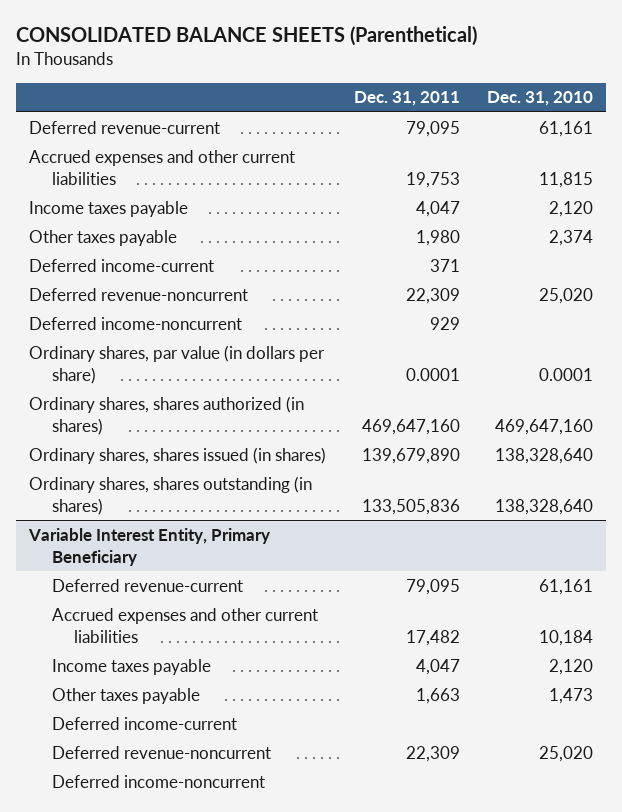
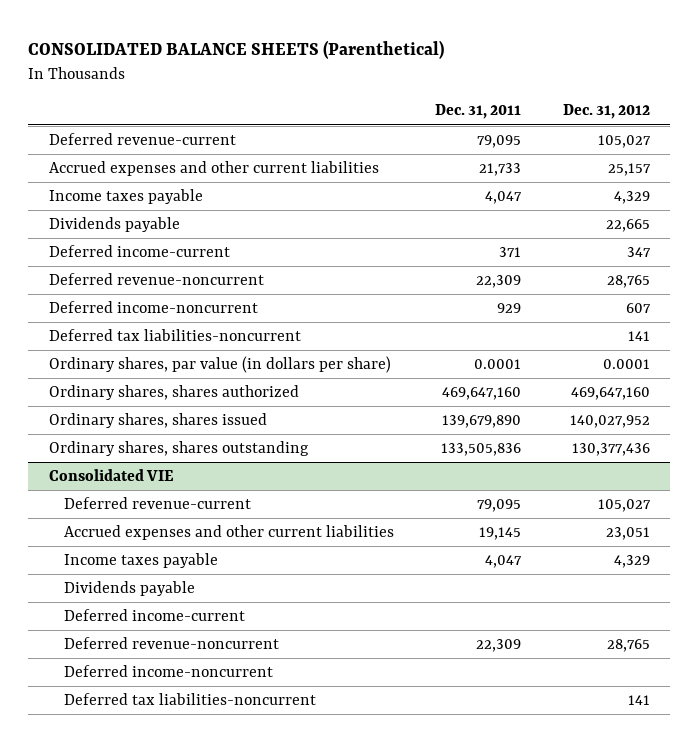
- | Dec. 31, 2011 | Dec. 31, 2010
+ | Dec. 31, 2011 | Dec. 31, 2012
- Accrued expenses and other current liabilities | 19,753 | 11,815
+ Accrued expenses and other current liabilities | 21,733 | 25,157
- Other taxes payable | 1,980 | 2,374
+ Dividends payable | | 22,665
+ Deferred tax liabilities-noncurrent | | 141
- Ordinary shares, shares authorized (in shares) | 469,647,160 | 469,647,160
- Ordinary shares, shares issued (in shares) | 139,679,890 | 138,328,640
- Ordinary shares, shares outstanding (in shares) | 133,505,836 | 138,328,640
- Variable Interest Entity, Primary Beneficiary
+ Ordinary shares, shares authorized | 469,647,160 | 469,647,160
+ Ordinary shares, shares issued | 139,679,890 | 140,027,952
+ Ordinary shares, shares outstanding | 133,505,836 | 130,377,436
+ Consolidated VIE
- Accrued expenses and other current liabilities | 17,482 | 10,184
+ Accrued expenses and other current liabilities | 19,145 | 23,051
- Other taxes payable | 1,663 | 1,473
+ Dividends payable
+ Deferred tax liabilities-noncurrent | | 141

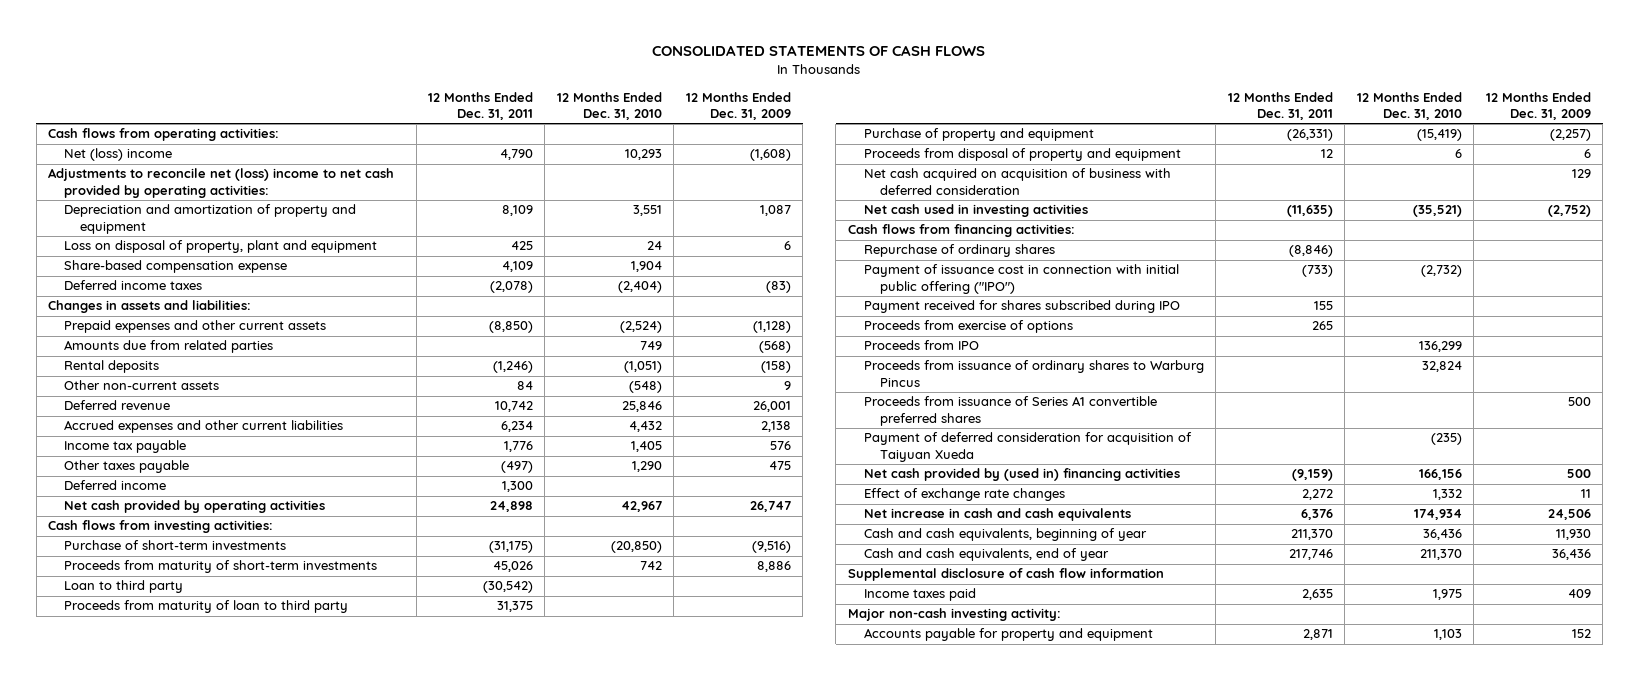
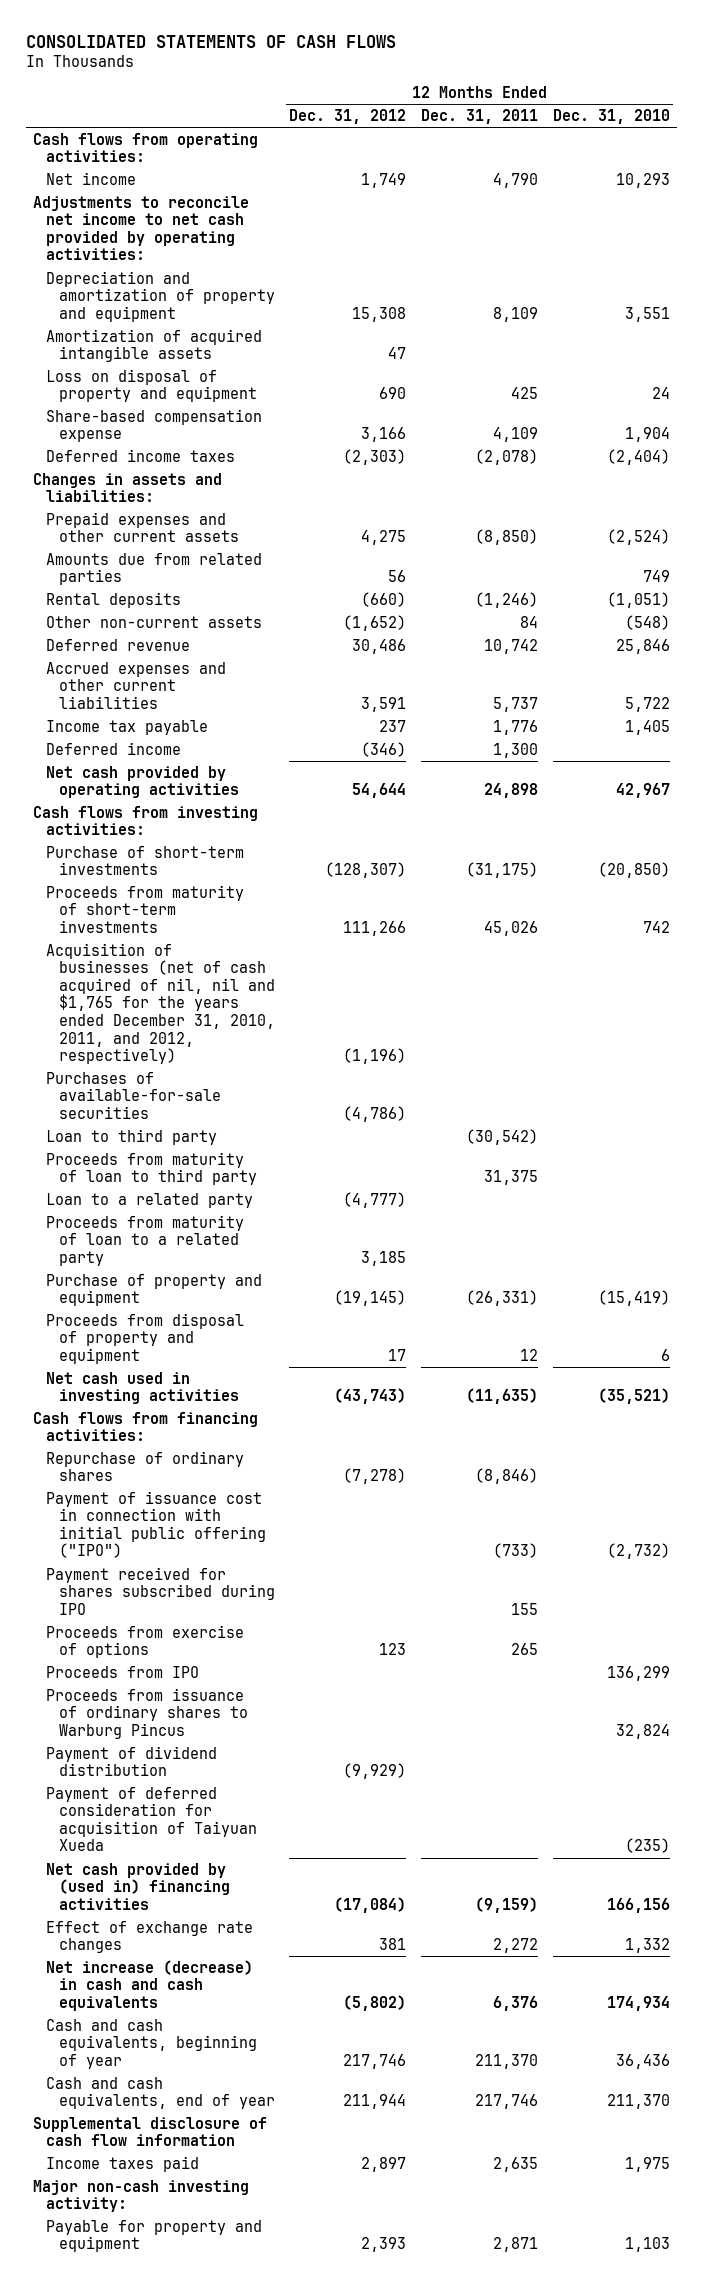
- | 12 Months Ended Dec. 31, 2011 | 12 Months Ended Dec. 31, 2010 | 12 Months Ended Dec. 31, 2009
+ | 12 Months Ended Dec. 31, 2012 | 12 Months Ended Dec. 31, 2011 | 12 Months Ended Dec. 31, 2010
- Net (loss) income | 4,790 | 10,293 | (1,608)
- Adjustments to reconcile net (loss) income to net cash provided by operating activities:
+ Net income | 1,749 | 4,790 | 10,293
+ Adjustments to reconcile net income to net cash provided by operating activities:
- Loss on disposal of property, plant and equipment | 425 | 24 | 6
+ Amortization of acquired intangible assets | 47 | |
+ Loss on disposal of property and equipment | 690 | 425 | 24
- Accrued expenses and other current liabilities | 6,234 | 4,432 | 2,138
+ Accrued expenses and other current liabilities | 3,591 | 5,737 | 5,722
- Other taxes payable | (497) | 1,290 | 475
+ Acquisition of businesses (net of cash acquired of nil, nil and $1,765 for the years ended December 31, 2010, 2011, and 2012, respectively) | (1,196) | |
+ Purchases of available-for-sale securities | (4,786) | |
+ Loan to a related party | (4,777) | |
+ Proceeds from maturity of loan to a related party | 3,185 | |
- Net cash acquired on acquisition of business with deferred consideration | | | 129
- Proceeds from issuance of Series A1 convertible preferred shares | | | 500
+ Payment of dividend distribution | (9,929) | |
- Net increase in cash and cash equivalents | 6,376 | 174,934 | 24,506
+ Net increase (decrease) in cash and cash equivalents | (5,802) | 6,376 | 174,934
- Accounts payable for property and equipment | 2,871 | 1,103 | 152
+ Payable for property and equipment | 2,393 | 2,871 | 1,103

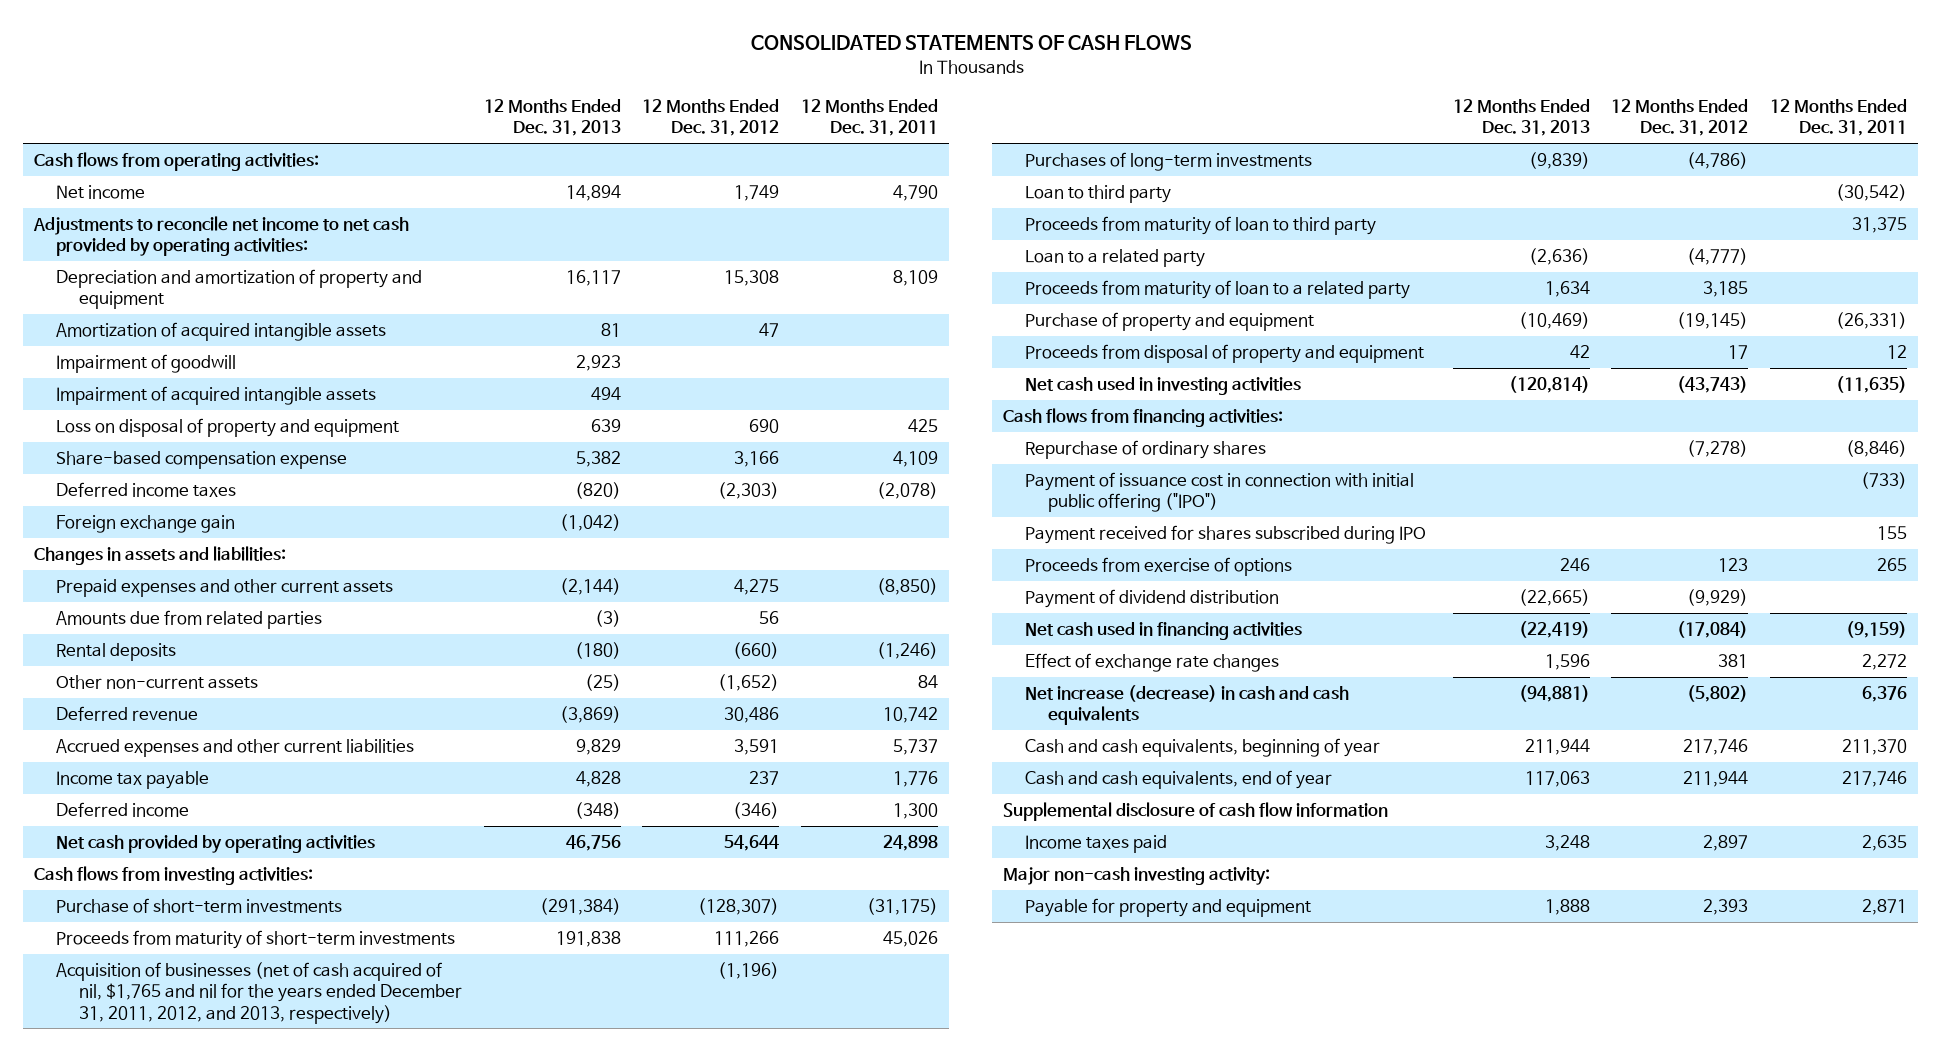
- | 12 Months Ended Dec. 31, 2012 | 12 Months Ended Dec. 31, 2011 | 12 Months Ended Dec. 31, 2010
+ | 12 Months Ended Dec. 31, 2013 | 12 Months Ended Dec. 31, 2012 | 12 Months Ended Dec. 31, 2011
+ Impairment of goodwill | 2,923 | |
+ Impairment of acquired intangible assets | 494 | |
+ Foreign exchange gain | (1,042) | |
- Acquisition of businesses (net of cash acquired of nil, nil and $1,765 for the years ended December 31, 2010, 2011, and 2012, respectively) | (1,196) | |
- Purchases of available-for-sale securities | (4,786) | |
+ Acquisition of businesses (net of cash acquired of nil, $1,765 and nil for the years ended December 31, 2011, 2012, and 2013, respectively) | | (1,196) |
+ Purchases of long-term investments | (9,839) | (4,786) |
- Proceeds from IPO | | | 136,299
- Proceeds from issuance of ordinary shares to Warburg Pincus | | | 32,824
- Payment of deferred consideration for acquisition of Taiyuan Xueda | | | (235)
- Net cash provided by (used in) financing activities | (17,084) | (9,159) | 166,156
+ Net cash used in financing activities | (22,419) | (17,084) | (9,159)

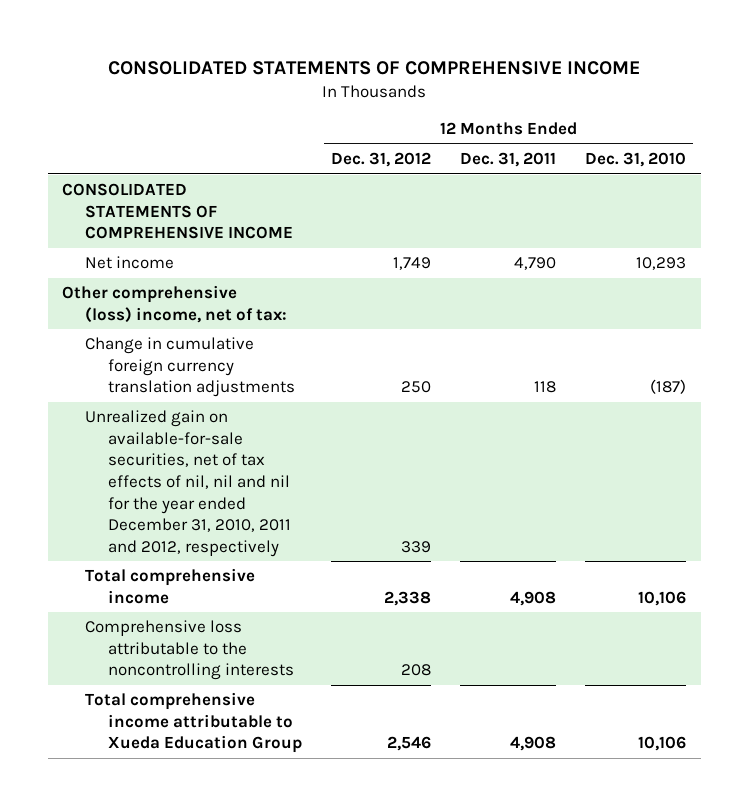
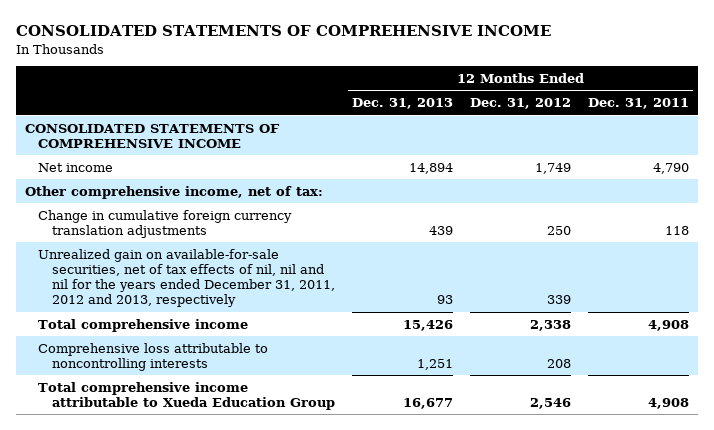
- | 12 Months Ended Dec. 31, 2012 | 12 Months Ended Dec. 31, 2011 | 12 Months Ended Dec. 31, 2010
+ | 12 Months Ended Dec. 31, 2013 | 12 Months Ended Dec. 31, 2012 | 12 Months Ended Dec. 31, 2011
- Other comprehensive (loss) income, net of tax:
+ Other comprehensive income, net of tax:
- Unrealized gain on available-for-sale securities, net of tax effects of nil, nil and nil for the year ended December 31, 2010, 2011 and 2012, respectively | 339 | |
+ Unrealized gain on available-for-sale securities, net of tax effects of nil, nil and nil for the years ended December 31, 2011, 2012 and 2013, respectively | 93 | 339 |
- Comprehensive loss attributable to the noncontrolling interests | 208 | |
+ Comprehensive loss attributable to noncontrolling interests | 1,251 | 208 |

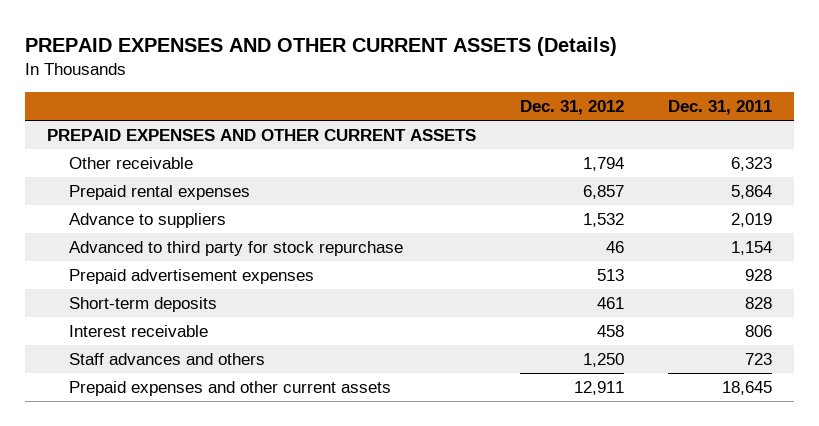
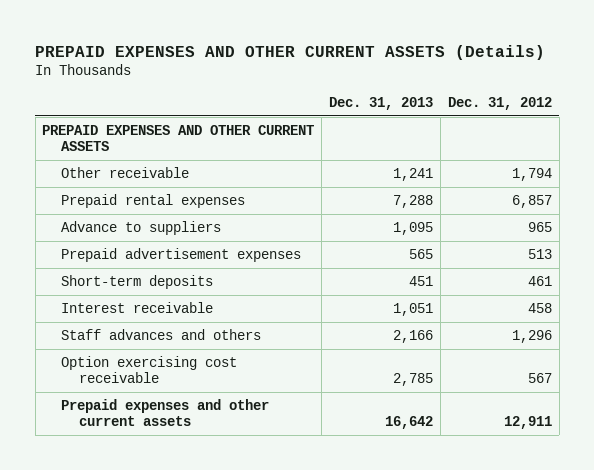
- | Dec. 31, 2012 | Dec. 31, 2011
+ | Dec. 31, 2013 | Dec. 31, 2012
- Advance to suppliers | 1,532 | 2,019
- Advanced to third party for stock repurchase | 46 | 1,154
+ Advance to suppliers | 1,095 | 965
- Staff advances and others | 1,250 | 723
+ Staff advances and others | 2,166 | 1,296
+ Option exercising cost receivable | 2,785 | 567

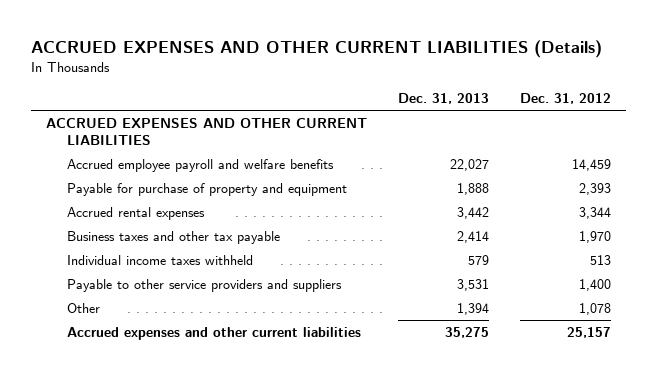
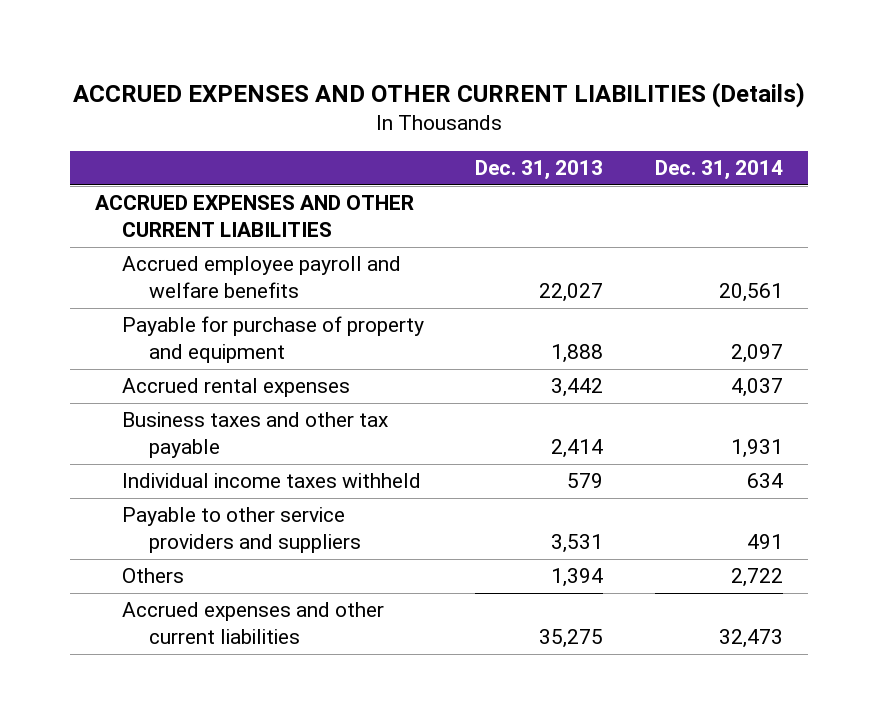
- | Dec. 31, 2013 | Dec. 31, 2012
+ | Dec. 31, 2013 | Dec. 31, 2014
- Other | 1,394 | 1,078
+ Others | 1,394 | 2,722

